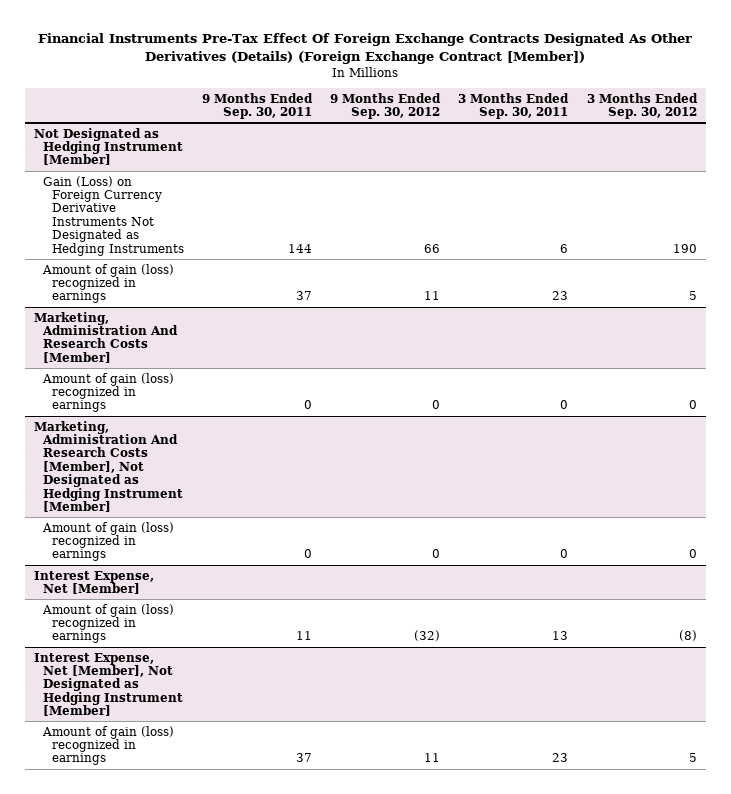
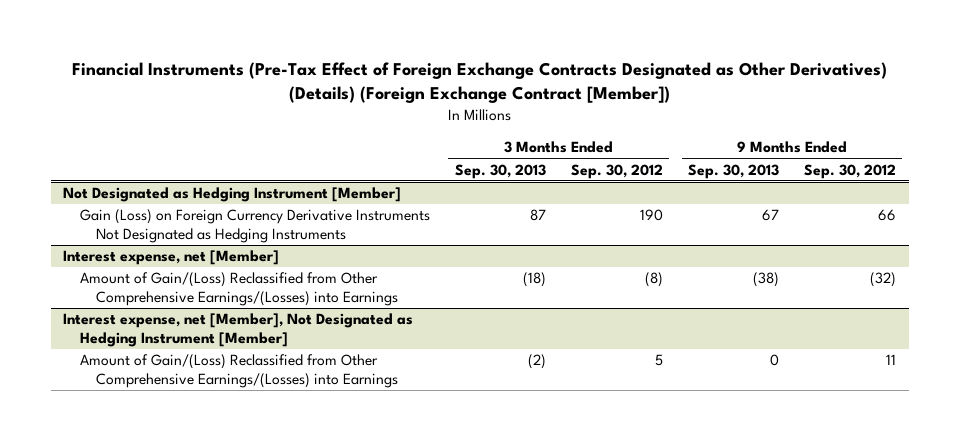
- Financial Instruments Pre-Tax Effect Of Foreign Exchange Contracts Designated As Other Derivatives (Details) (Foreign Exchange Contract [Member])
+ Financial Instruments (Pre-Tax Effect of Foreign Exchange Contracts Designated as Other Derivatives) (Details) (Foreign Exchange Contract [Member])
- | 9 Months Ended Sep. 30, 2011 | 9 Months Ended Sep. 30, 2012 | 3 Months Ended Sep. 30, 2011 | 3 Months Ended Sep. 30, 2012
+ | 3 Months Ended Sep. 30, 2013 | 3 Months Ended Sep. 30, 2012 | 9 Months Ended Sep. 30, 2013 | 9 Months Ended Sep. 30, 2012
@ Not Designated as Hedging Instrument [Member]
- Amount of gain (loss) recognized in earnings | 37 | 11 | 23 | 5
- Marketing, Administration And Research Costs [Member]
- Amount of gain (loss) recognized in earnings | 0 | 0 | 0 | 0
- Marketing, Administration And Research Costs [Member], Not Designated as Hedging Instrument [Member]
- Amount of gain (loss) recognized in earnings | 0 | 0 | 0 | 0
- Interest Expense, Net [Member]
- Amount of gain (loss) recognized in earnings | 11 | (32) | 13 | (8)
- Interest Expense, Net [Member], Not Designated as Hedging Instrument [Member]
- Amount of gain (loss) recognized in earnings | 37 | 11 | 23 | 5
+ Interest expense, net [Member]
+ Amount of Gain/(Loss) Reclassified from Other Comprehensive Earnings/(Losses) into Earnings | (18) | (8) | (38) | (32)
+ Interest expense, net [Member], Not Designated as Hedging Instrument [Member]
+ Amount of Gain/(Loss) Reclassified from Other Comprehensive Earnings/(Losses) into Earnings | (2) | 5 | 0 | 11

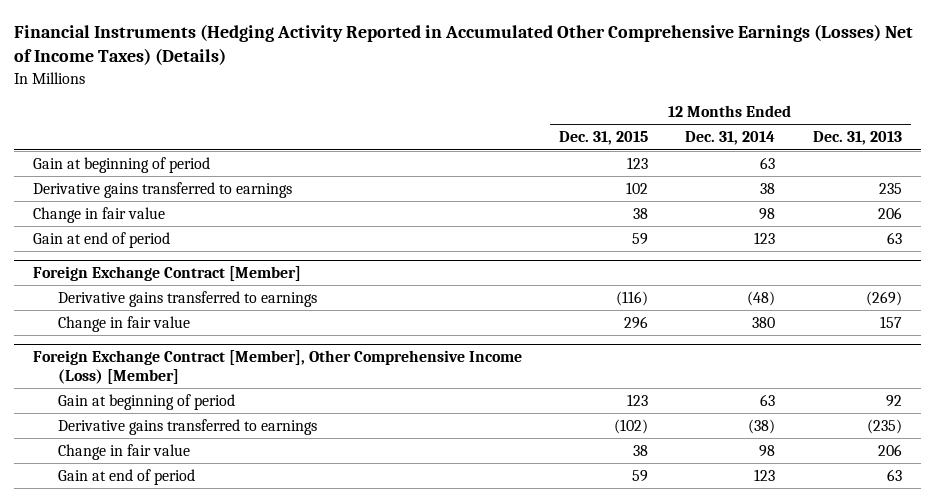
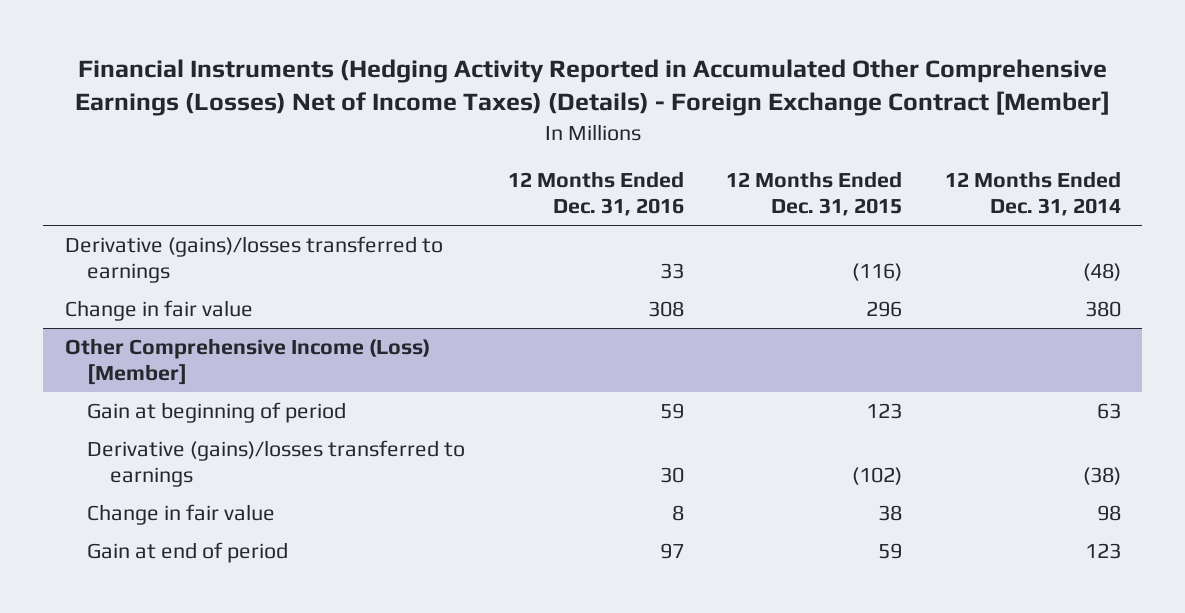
- Financial Instruments (Hedging Activity Reported in Accumulated Other Comprehensive Earnings (Losses) Net of Income Taxes) (Details)
+ Financial Instruments (Hedging Activity Reported in Accumulated Other Comprehensive Earnings (Losses) Net of Income Taxes) (Details) - Foreign Exchange Contract [Member]
- | 12 Months Ended Dec. 31, 2015 | 12 Months Ended Dec. 31, 2014 | 12 Months Ended Dec. 31, 2013
+ | 12 Months Ended Dec. 31, 2016 | 12 Months Ended Dec. 31, 2015 | 12 Months Ended Dec. 31, 2014
- Gain at beginning of period | 123 | 63 |
- Derivative gains transferred to earnings | 102 | 38 | 235
- Change in fair value | 38 | 98 | 206
- Gain at end of period | 59 | 123 | 63
- Foreign Exchange Contract [Member]
- Derivative gains transferred to earnings | (116) | (48) | (269)
+ Derivative (gains)/losses transferred to earnings | 33 | (116) | (48)
- Foreign Exchange Contract [Member], Other Comprehensive Income (Loss) [Member]
+ Other Comprehensive Income (Loss) [Member]
- Derivative gains transferred to earnings | (102) | (38) | (235)
+ Derivative (gains)/losses transferred to earnings | 30 | (102) | (38)

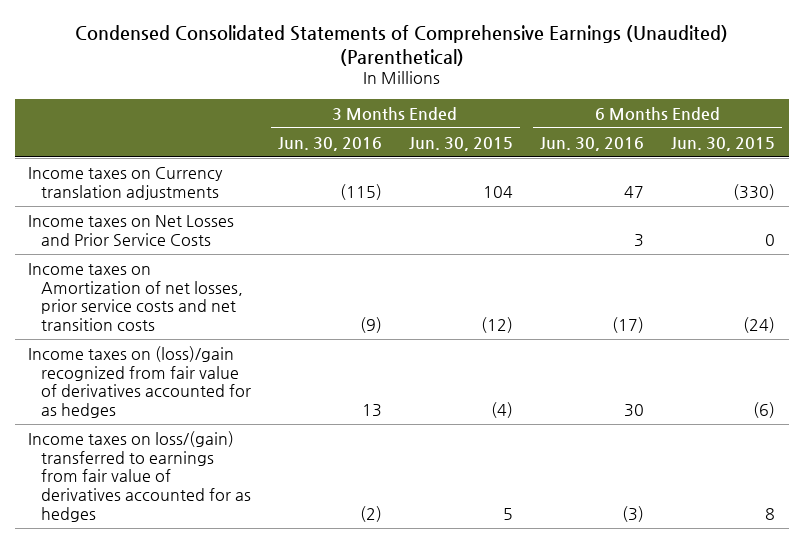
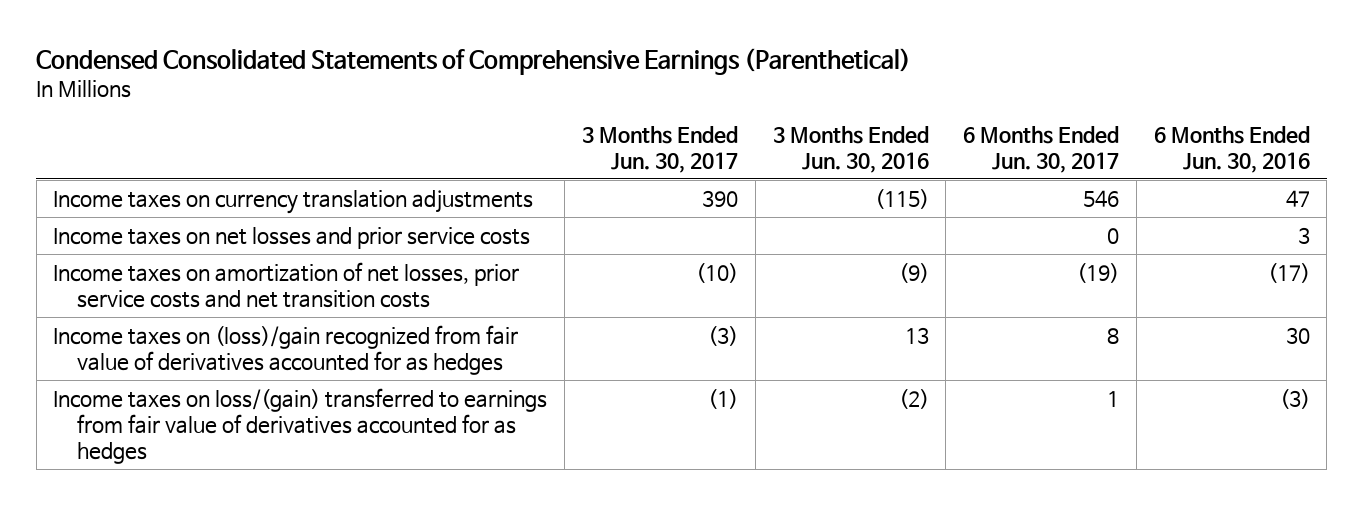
- Condensed Consolidated Statements of Comprehensive Earnings (Unaudited) (Parenthetical)
+ Condensed Consolidated Statements of Comprehensive Earnings (Parenthetical)
- | 3 Months Ended Jun. 30, 2016 | 3 Months Ended Jun. 30, 2015 | 6 Months Ended Jun. 30, 2016 | 6 Months Ended Jun. 30, 2015
+ | 3 Months Ended Jun. 30, 2017 | 3 Months Ended Jun. 30, 2016 | 6 Months Ended Jun. 30, 2017 | 6 Months Ended Jun. 30, 2016
- Income taxes on Currency translation adjustments | (115) | 104 | 47 | (330)
- Income taxes on Net Losses and Prior Service Costs | | | 3 | 0
- Income taxes on Amortization of net losses, prior service costs and net transition costs | (9) | (12) | (17) | (24)
+ Income taxes on currency translation adjustments | 390 | (115) | 546 | 47
+ Income taxes on net losses and prior service costs | | | 0 | 3
+ Income taxes on amortization of net losses, prior service costs and net transition costs | (10) | (9) | (19) | (17)

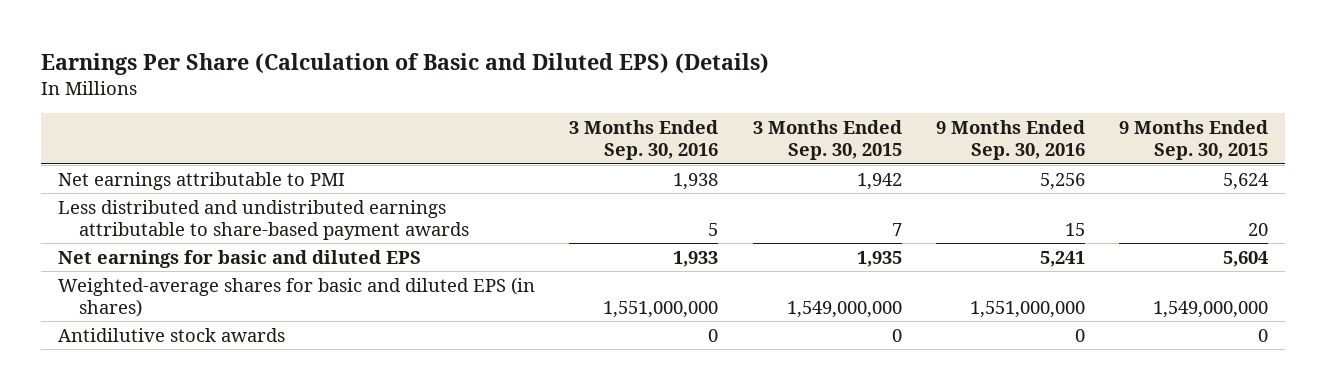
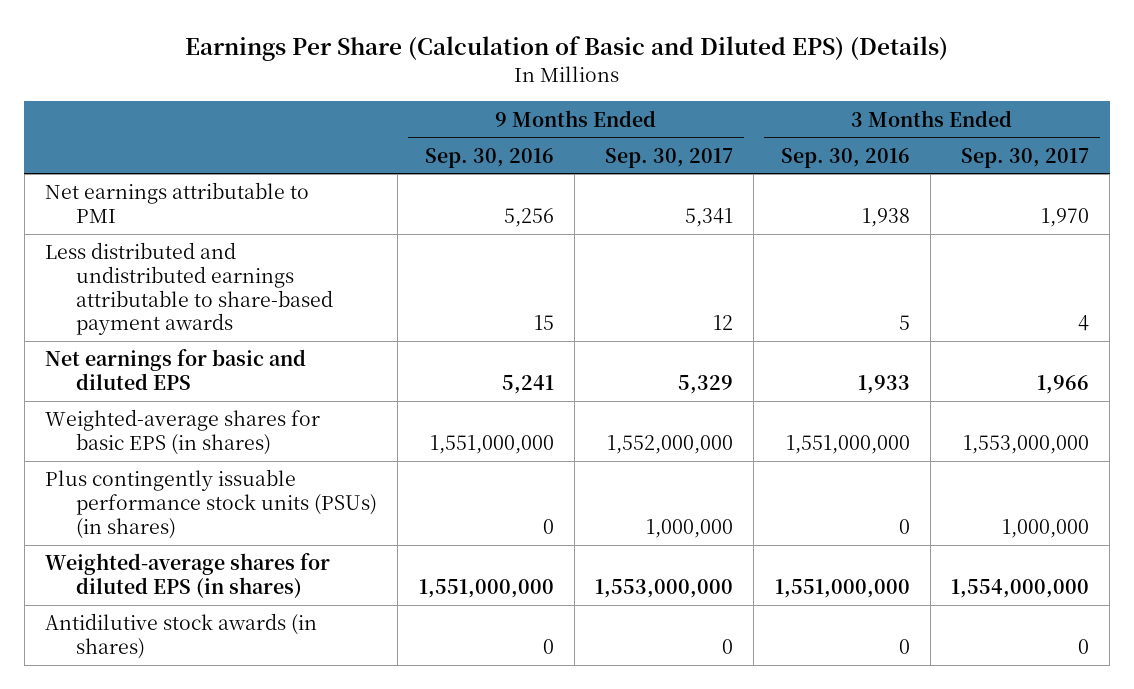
- | 3 Months Ended Sep. 30, 2016 | 3 Months Ended Sep. 30, 2015 | 9 Months Ended Sep. 30, 2016 | 9 Months Ended Sep. 30, 2015
+ | 9 Months Ended Sep. 30, 2016 | 9 Months Ended Sep. 30, 2017 | 3 Months Ended Sep. 30, 2016 | 3 Months Ended Sep. 30, 2017
- Weighted-average shares for basic and diluted EPS (in shares) | 1,551,000,000 | 1,549,000,000 | 1,551,000,000 | 1,549,000,000
- Antidilutive stock awards | 0 | 0 | 0 | 0
+ Weighted-average shares for basic EPS (in shares) | 1,551,000,000 | 1,552,000,000 | 1,551,000,000 | 1,553,000,000
+ Plus contingently issuable performance stock units (PSUs) (in shares) | 0 | 1,000,000 | 0 | 1,000,000
+ Weighted-average shares for diluted EPS (in shares) | 1,551,000,000 | 1,553,000,000 | 1,551,000,000 | 1,554,000,000
+ Antidilutive stock awards (in shares) | 0 | 0 | 0 | 0

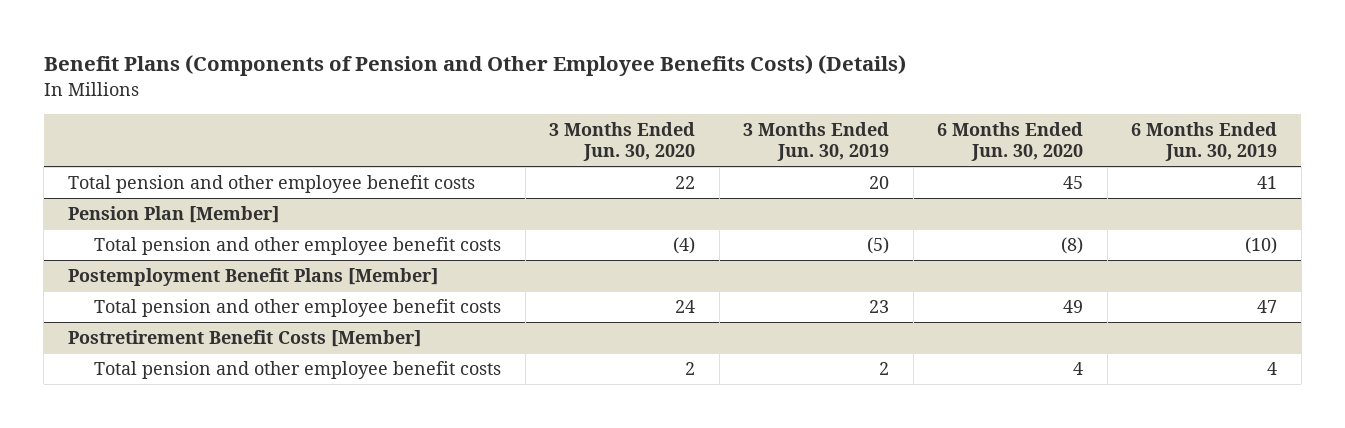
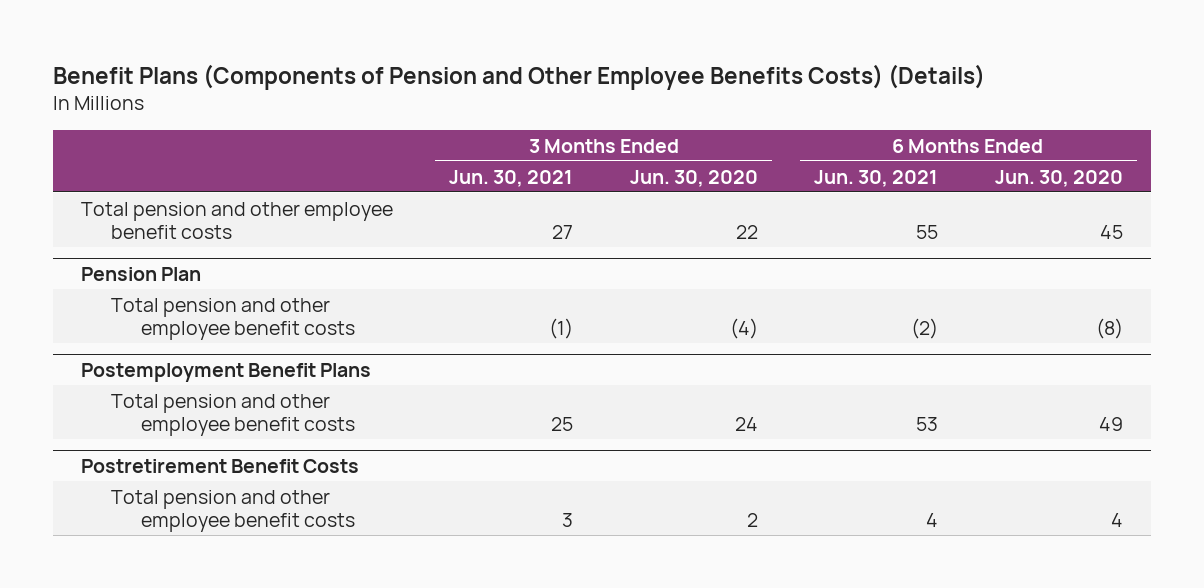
- | 3 Months Ended Jun. 30, 2020 | 3 Months Ended Jun. 30, 2019 | 6 Months Ended Jun. 30, 2020 | 6 Months Ended Jun. 30, 2019
+ | 3 Months Ended Jun. 30, 2021 | 3 Months Ended Jun. 30, 2020 | 6 Months Ended Jun. 30, 2021 | 6 Months Ended Jun. 30, 2020
- Pension Plan [Member]
+ Pension Plan
- Postemployment Benefit Plans [Member]
+ Postemployment Benefit Plans
- Postretirement Benefit Costs [Member]
+ Postretirement Benefit Costs

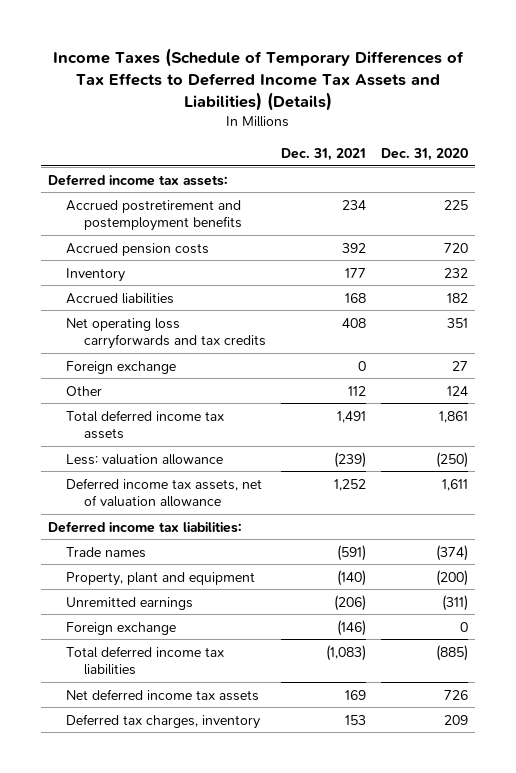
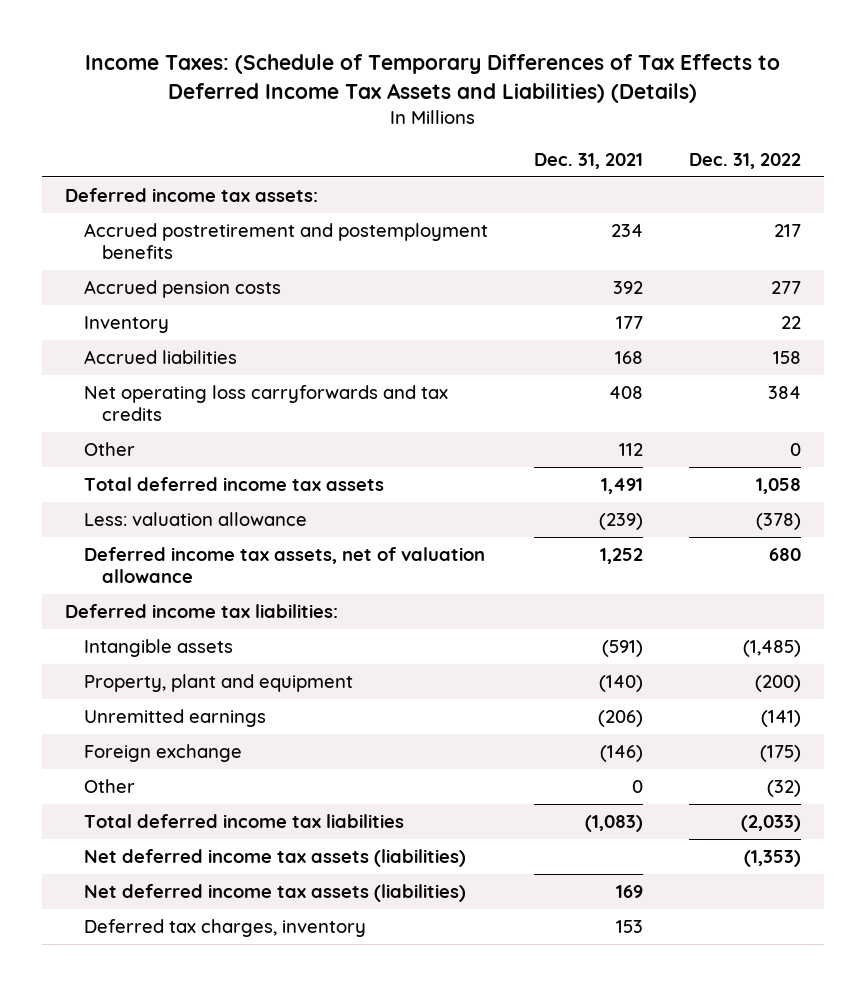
- Income Taxes (Schedule of Temporary Differences of Tax Effects to Deferred Income Tax Assets and Liabilities) (Details)
+ Income Taxes: (Schedule of Temporary Differences of Tax Effects to Deferred Income Tax Assets and Liabilities) (Details)
- | Dec. 31, 2021 | Dec. 31, 2020
+ | Dec. 31, 2021 | Dec. 31, 2022
- Foreign exchange | 0 | 27
- Trade names | (591) | (374)
+ Intangible assets | (591) | (1,485)
+ Other | 0 | (32)
- Net deferred income tax assets | 169 | 726
+ Net deferred income tax assets (liabilities) | | (1,353)
+ Net deferred income tax assets (liabilities) | 169 |

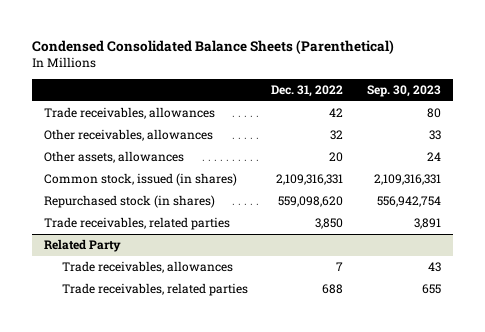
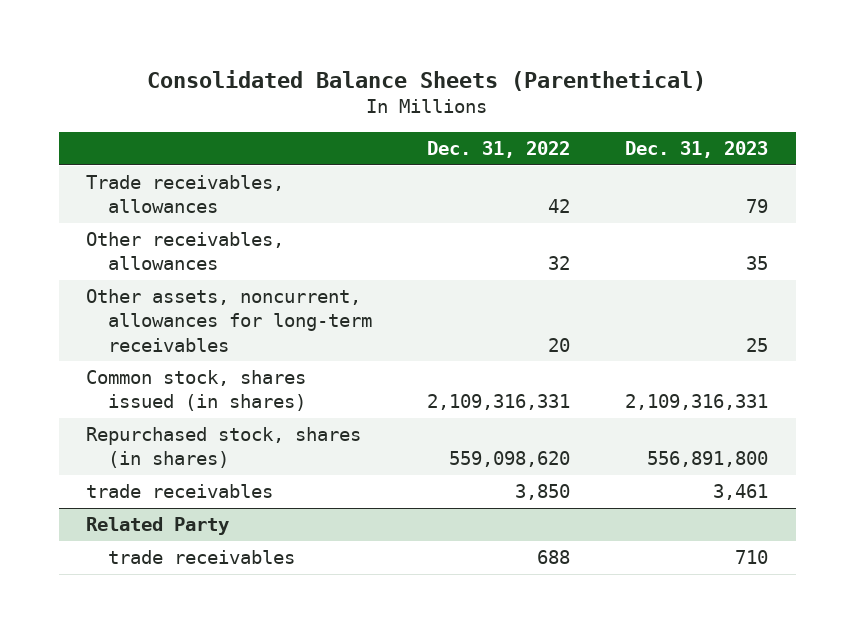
- Condensed Consolidated Balance Sheets (Parenthetical)
+ Consolidated Balance Sheets (Parenthetical)
- | Dec. 31, 2022 | Sep. 30, 2023
+ | Dec. 31, 2022 | Dec. 31, 2023
- Other assets, allowances | 20 | 24
- Common stock, issued (in shares) | 2,109,316,331 | 2,109,316,331
- Repurchased stock (in shares) | 559,098,620 | 556,942,754
- Trade receivables, related parties | 3,850 | 3,891
+ Other assets, noncurrent, allowances for long-term receivables | 20 | 25
+ Common stock, shares issued (in shares) | 2,109,316,331 | 2,109,316,331
+ Repurchased stock, shares (in shares) | 559,098,620 | 556,891,800
+ trade receivables | 3,850 | 3,461
@ Related Party
- Trade receivables, allowances | 7 | 43
- Trade receivables, related parties | 688 | 655
+ trade receivables | 688 | 710

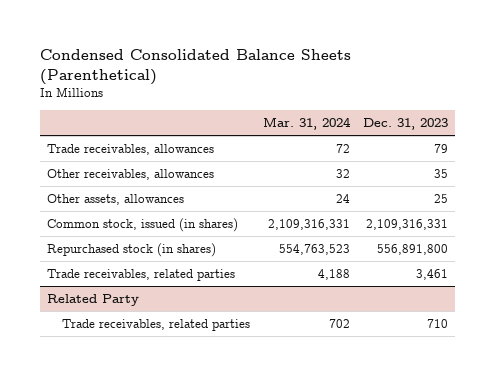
- Consolidated Balance Sheets (Parenthetical)
+ Condensed Consolidated Balance Sheets (Parenthetical)
- | Dec. 31, 2022 | Dec. 31, 2023
+ | Mar. 31, 2024 | Dec. 31, 2023
- Other assets, noncurrent, allowances for long-term receivables | 20 | 25
- Common stock, shares issued (in shares) | 2,109,316,331 | 2,109,316,331
- Repurchased stock, shares (in shares) | 559,098,620 | 556,891,800
- trade receivables | 3,850 | 3,461
+ Other assets, allowances | 24 | 25
+ Common stock, issued (in shares) | 2,109,316,331 | 2,109,316,331
+ Repurchased stock (in shares) | 554,763,523 | 556,891,800
+ Trade receivables, related parties | 4,188 | 3,461
@ Related Party
- trade receivables | 688 | 710
+ Trade receivables, related parties | 702 | 710

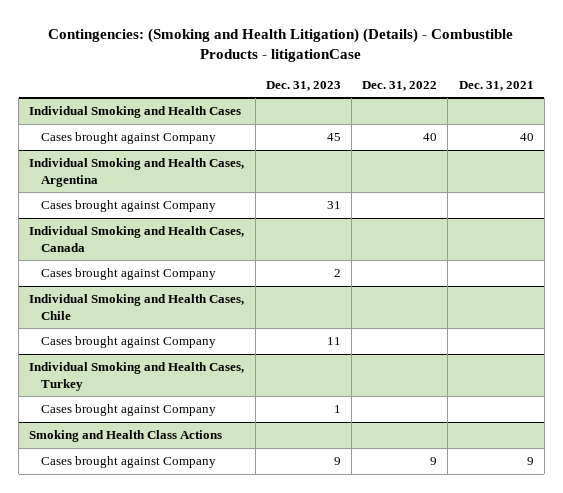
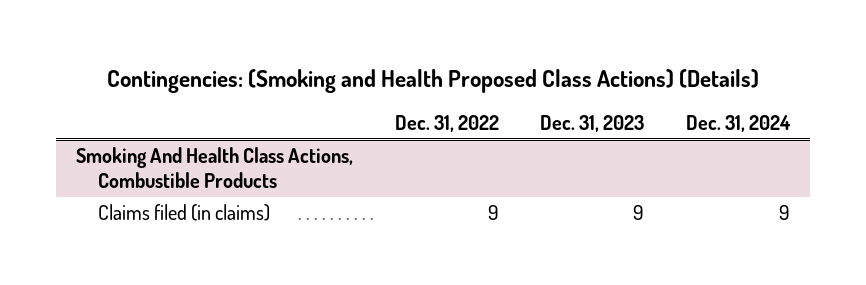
- Contingencies: (Smoking and Health Litigation) (Details) - Combustible Products - litigationCase
+ Contingencies: (Smoking and Health Proposed Class Actions) (Details)
- | Dec. 31, 2023 | Dec. 31, 2022 | Dec. 31, 2021
+ | Dec. 31, 2022 | Dec. 31, 2023 | Dec. 31, 2024
- Individual Smoking and Health Cases
- Cases brought against Company | 45 | 40 | 40
- Individual Smoking and Health Cases, Argentina
- Cases brought against Company | 31 | |
- Individual Smoking and Health Cases, Canada
- Cases brought against Company | 2 | |
- Individual Smoking and Health Cases, Chile
- Cases brought against Company | 11 | |
- Individual Smoking and Health Cases, Turkey
- Cases brought against Company | 1 | |
- Smoking and Health Class Actions
- Cases brought against Company | 9 | 9 | 9
+ Smoking And Health Class Actions, Combustible Products
+ Claims filed (in claims) | 9 | 9 | 9

